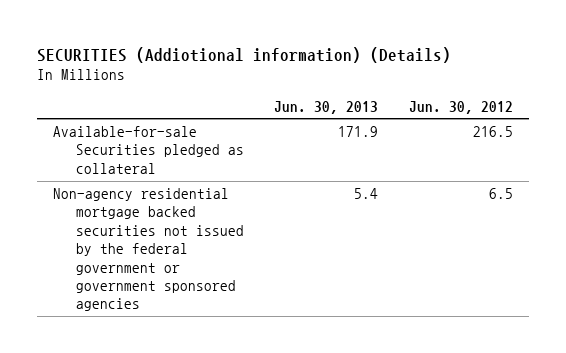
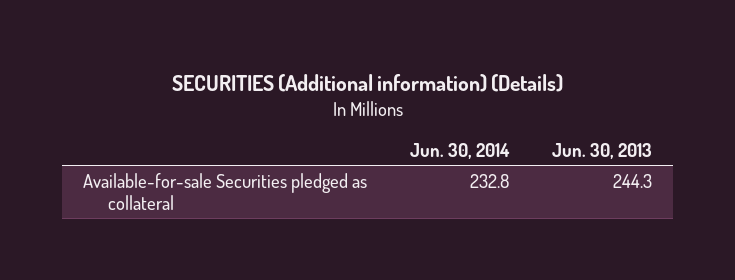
- SECURITIES (Addiotional information) (Details)
+ SECURITIES (Additional information) (Details)
- | Jun. 30, 2013 | Jun. 30, 2012
+ | Jun. 30, 2014 | Jun. 30, 2013
- Available-for-sale Securities pledged as collateral | 171.9 | 216.5
- Non-agency residential mortgage backed securities not issued by the federal government or government sponsored agencies | 5.4 | 6.5
+ Available-for-sale Securities pledged as collateral | 232.8 | 244.3

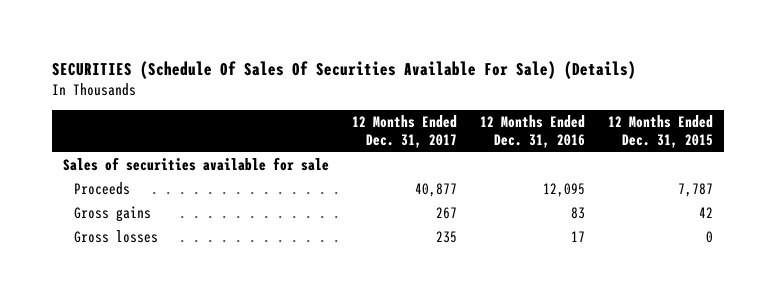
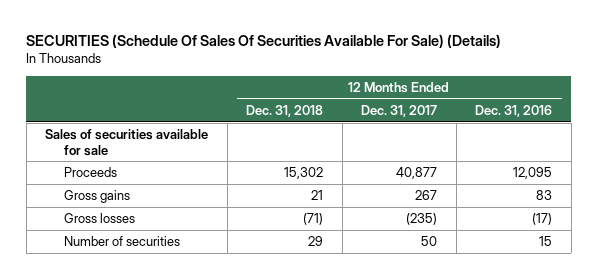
- | 12 Months Ended Dec. 31, 2017 | 12 Months Ended Dec. 31, 2016 | 12 Months Ended Dec. 31, 2015
+ | 12 Months Ended Dec. 31, 2018 | 12 Months Ended Dec. 31, 2017 | 12 Months Ended Dec. 31, 2016
- Gross losses | 235 | 17 | 0
+ Gross losses | (71) | (235) | (17)
+ Number of securities | 29 | 50 | 15

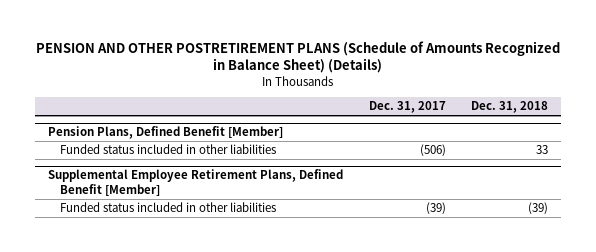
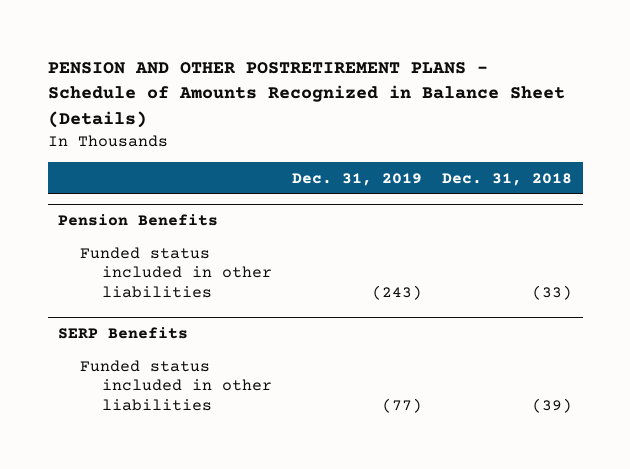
- PENSION AND OTHER POSTRETIREMENT PLANS (Schedule of Amounts Recognized in Balance Sheet) (Details)
+ PENSION AND OTHER POSTRETIREMENT PLANS - Schedule of Amounts Recognized in Balance Sheet (Details)
- | Dec. 31, 2017 | Dec. 31, 2018
+ | Dec. 31, 2019 | Dec. 31, 2018
- Pension Plans, Defined Benefit [Member]
- Funded status included in other liabilities | (506) | 33
- Supplemental Employee Retirement Plans, Defined Benefit [Member]
+ Pension Benefits
+ Funded status included in other liabilities | (243) | (33)
+ SERP Benefits

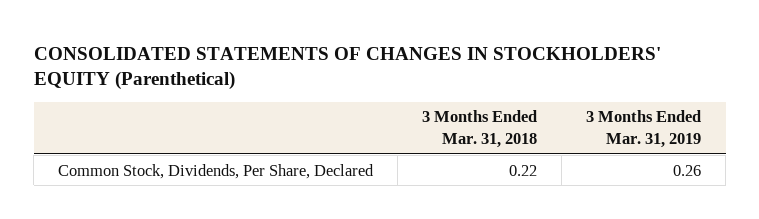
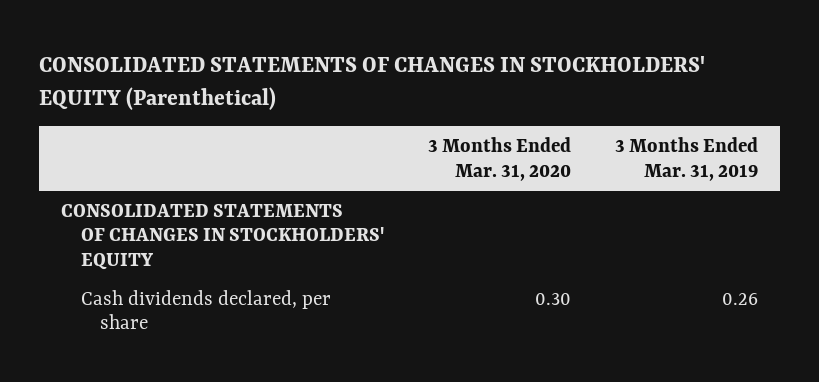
- | 3 Months Ended Mar. 31, 2018 | 3 Months Ended Mar. 31, 2019
+ | 3 Months Ended Mar. 31, 2020 | 3 Months Ended Mar. 31, 2019
- Common Stock, Dividends, Per Share, Declared | 0.22 | 0.26
+ CONSOLIDATED STATEMENTS OF CHANGES IN STOCKHOLDERS' EQUITY
+ Cash dividends declared, per share | 0.30 | 0.26

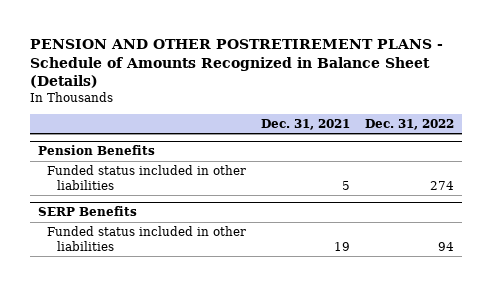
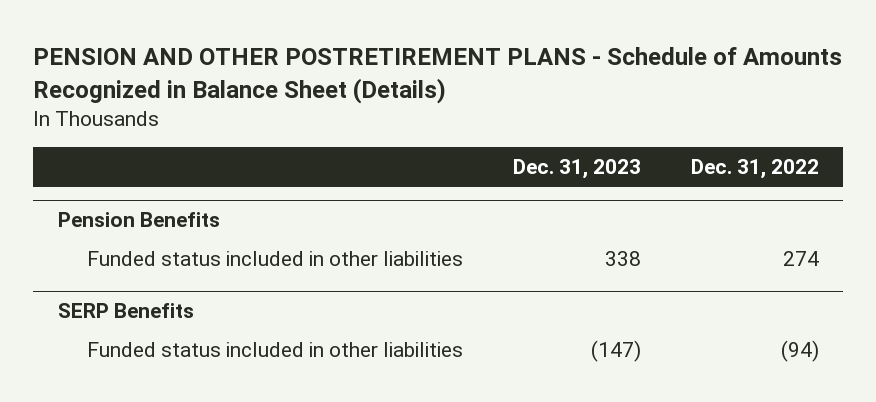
- | Dec. 31, 2021 | Dec. 31, 2022
+ | Dec. 31, 2023 | Dec. 31, 2022
@ SERP Benefits
- Funded status included in other liabilities | 19 | 94
+ Funded status included in other liabilities | (147) | (94)

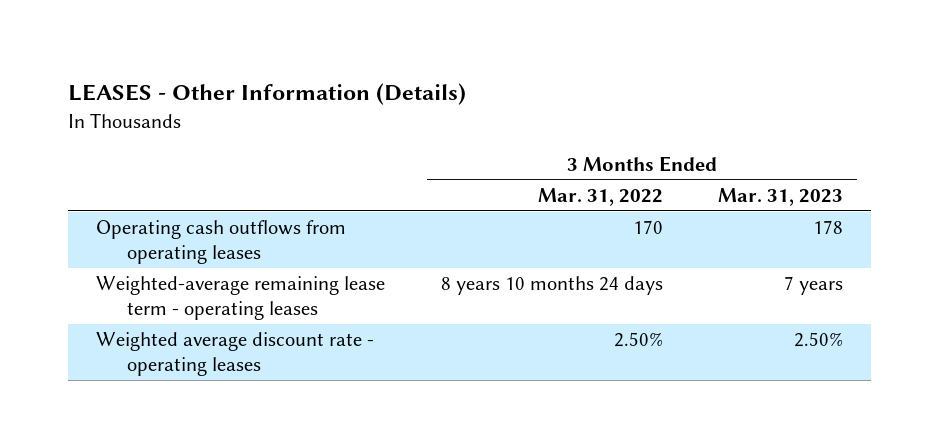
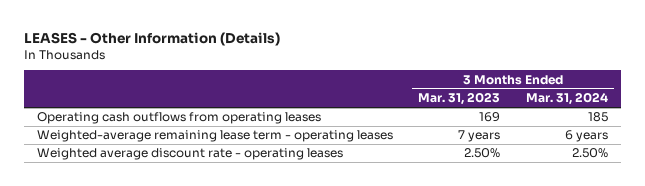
- | 3 Months Ended Mar. 31, 2022 | 3 Months Ended Mar. 31, 2023
+ | 3 Months Ended Mar. 31, 2023 | 3 Months Ended Mar. 31, 2024
- Operating cash outflows from operating leases | 170 | 178
+ Operating cash outflows from operating leases | 169 | 185

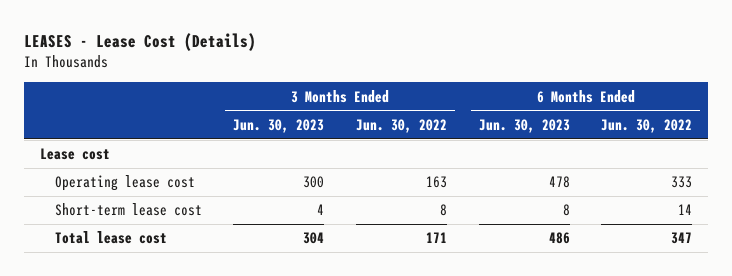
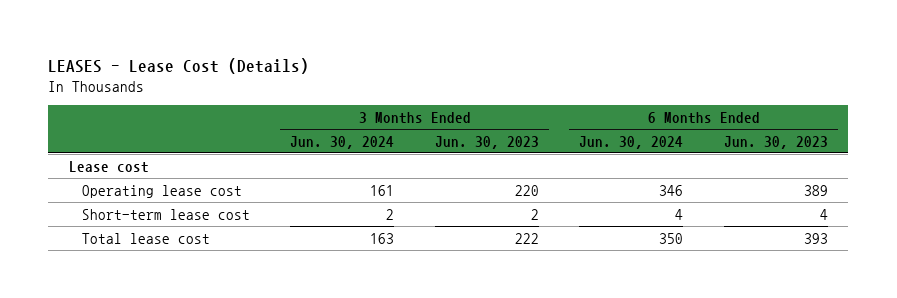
- | 3 Months Ended Jun. 30, 2023 | 3 Months Ended Jun. 30, 2022 | 6 Months Ended Jun. 30, 2023 | 6 Months Ended Jun. 30, 2022
+ | 3 Months Ended Jun. 30, 2024 | 3 Months Ended Jun. 30, 2023 | 6 Months Ended Jun. 30, 2024 | 6 Months Ended Jun. 30, 2023
- Operating lease cost | 300 | 163 | 478 | 333
- Short-term lease cost | 4 | 8 | 8 | 14
- Total lease cost | 304 | 171 | 486 | 347
+ Operating lease cost | 161 | 220 | 346 | 389
+ Short-term lease cost | 2 | 2 | 4 | 4
+ Total lease cost | 163 | 222 | 350 | 393

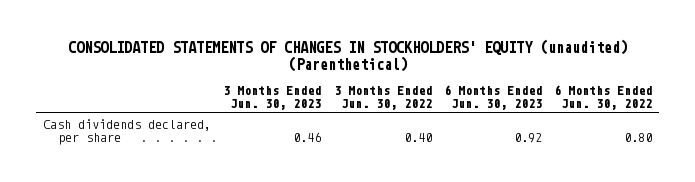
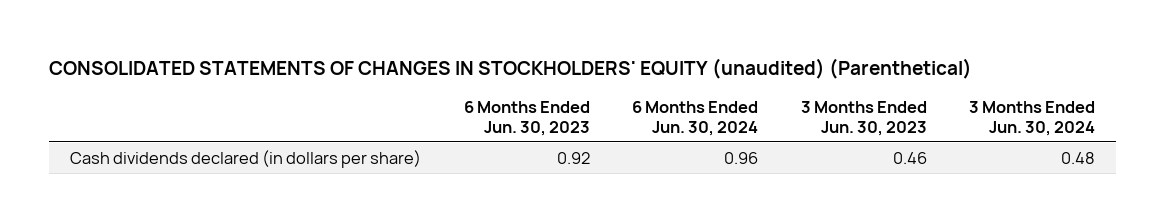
- | 3 Months Ended Jun. 30, 2023 | 3 Months Ended Jun. 30, 2022 | 6 Months Ended Jun. 30, 2023 | 6 Months Ended Jun. 30, 2022
+ | 6 Months Ended Jun. 30, 2023 | 6 Months Ended Jun. 30, 2024 | 3 Months Ended Jun. 30, 2023 | 3 Months Ended Jun. 30, 2024
- Cash dividends declared, per share | 0.46 | 0.40 | 0.92 | 0.80
+ Cash dividends declared (in dollars per share) | 0.92 | 0.96 | 0.46 | 0.48

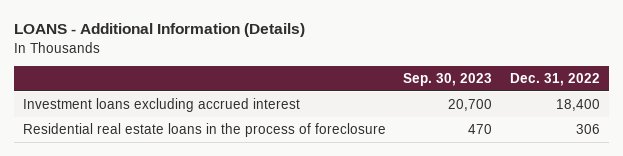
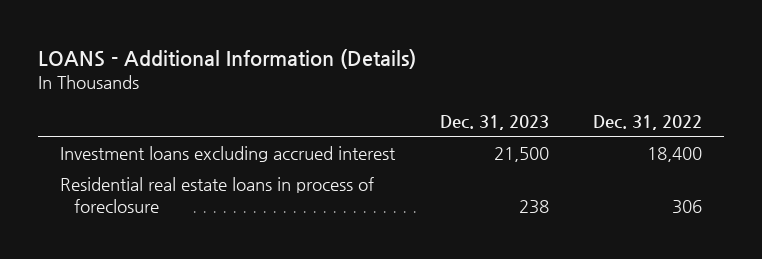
- | Sep. 30, 2023 | Dec. 31, 2022
+ | Dec. 31, 2023 | Dec. 31, 2022
- Residential real estate loans in the process of foreclosure | 470 | 306
+ Residential real estate loans in process of foreclosure | 238 | 306

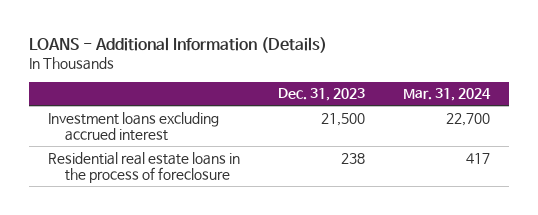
- | Dec. 31, 2023 | Dec. 31, 2022
+ | Dec. 31, 2023 | Mar. 31, 2024
- Residential real estate loans in process of foreclosure | 238 | 306
+ Residential real estate loans in the process of foreclosure | 238 | 417

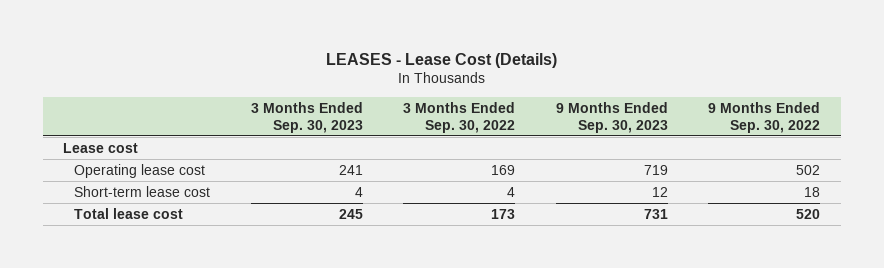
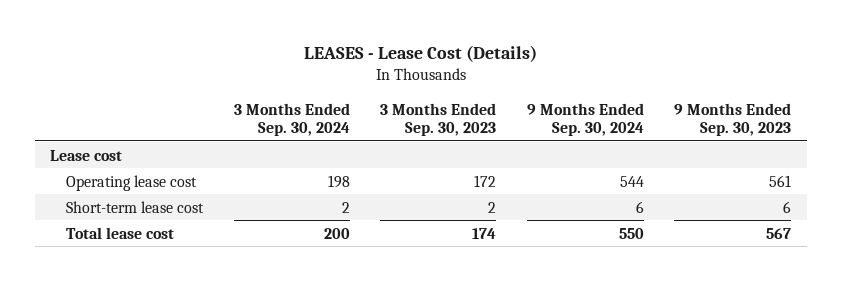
- | 3 Months Ended Sep. 30, 2023 | 3 Months Ended Sep. 30, 2022 | 9 Months Ended Sep. 30, 2023 | 9 Months Ended Sep. 30, 2022
+ | 3 Months Ended Sep. 30, 2024 | 3 Months Ended Sep. 30, 2023 | 9 Months Ended Sep. 30, 2024 | 9 Months Ended Sep. 30, 2023
- Operating lease cost | 241 | 169 | 719 | 502
- Short-term lease cost | 4 | 4 | 12 | 18
- Total lease cost | 245 | 173 | 731 | 520
+ Operating lease cost | 198 | 172 | 544 | 561
+ Short-term lease cost | 2 | 2 | 6 | 6
+ Total lease cost | 200 | 174 | 550 | 567

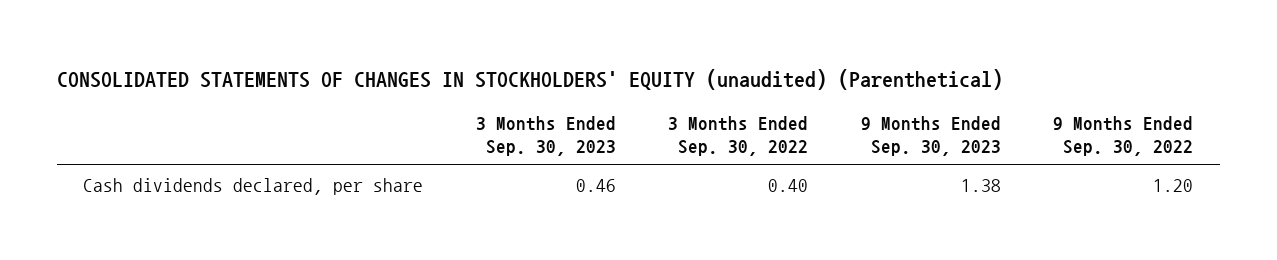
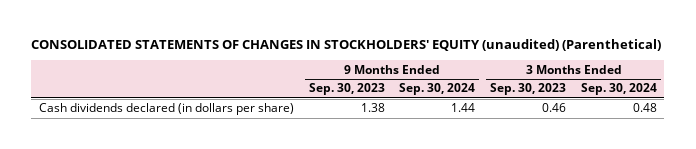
- | 3 Months Ended Sep. 30, 2023 | 3 Months Ended Sep. 30, 2022 | 9 Months Ended Sep. 30, 2023 | 9 Months Ended Sep. 30, 2022
+ | 9 Months Ended Sep. 30, 2023 | 9 Months Ended Sep. 30, 2024 | 3 Months Ended Sep. 30, 2023 | 3 Months Ended Sep. 30, 2024
- Cash dividends declared, per share | 0.46 | 0.40 | 1.38 | 1.20
+ Cash dividends declared (in dollars per share) | 1.38 | 1.44 | 0.46 | 0.48

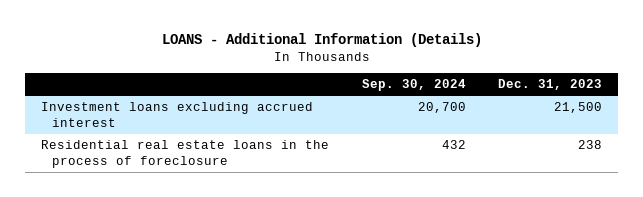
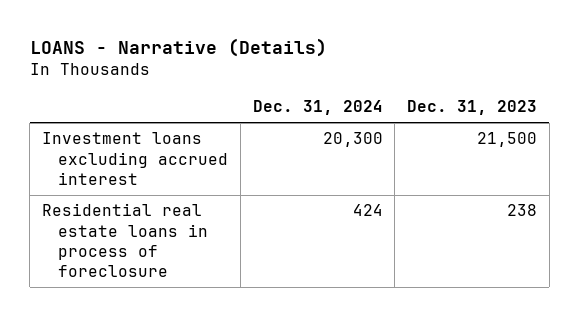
- LOANS - Additional Information (Details)
+ LOANS - Narrative (Details)
- | Sep. 30, 2024 | Dec. 31, 2023
+ | Dec. 31, 2024 | Dec. 31, 2023
- Residential real estate loans in the process of foreclosure | 432 | 238
+ Residential real estate loans in process of foreclosure | 424 | 238

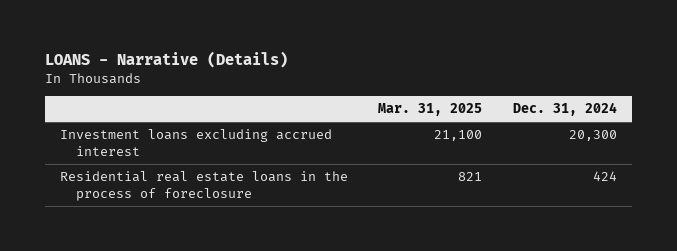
- | Dec. 31, 2024 | Dec. 31, 2023
+ | Mar. 31, 2025 | Dec. 31, 2024
- Residential real estate loans in process of foreclosure | 424 | 238
+ Residential real estate loans in the process of foreclosure | 821 | 424

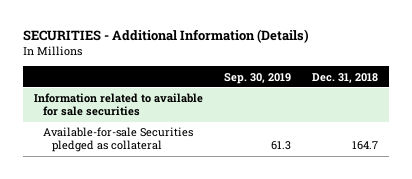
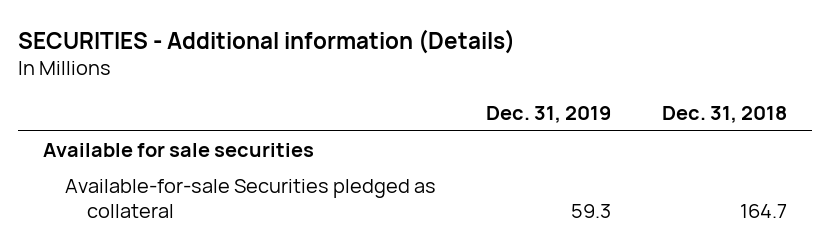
- SECURITIES - Additional Information (Details)
+ SECURITIES - Additional information (Details)
- | Sep. 30, 2019 | Dec. 31, 2018
+ | Dec. 31, 2019 | Dec. 31, 2018
- Information related to available for sale securities
+ Available for sale securities

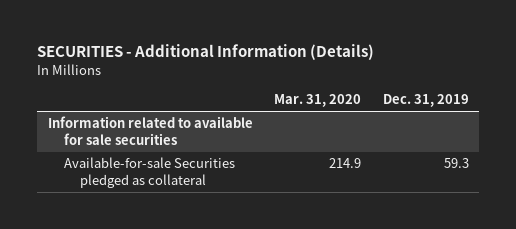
- SECURITIES - Additional information (Details)
+ SECURITIES - Additional Information (Details)
- | Dec. 31, 2019 | Dec. 31, 2018
+ | Mar. 31, 2020 | Dec. 31, 2019
- Available for sale securities
+ Information related to available for sale securities

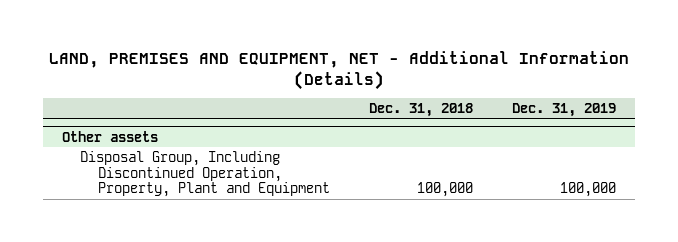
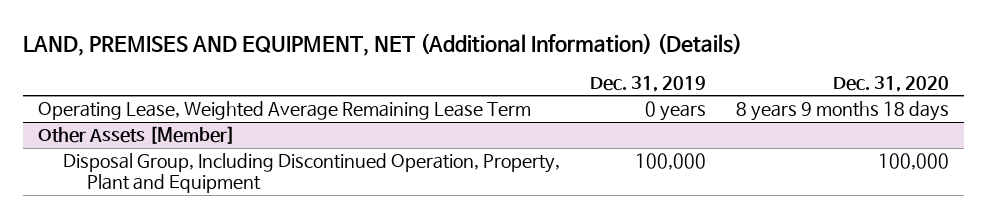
- LAND, PREMISES AND EQUIPMENT, NET - Additional Information (Details)
+ LAND, PREMISES AND EQUIPMENT, NET (Additional Information) (Details)
- | Dec. 31, 2018 | Dec. 31, 2019
+ | Dec. 31, 2019 | Dec. 31, 2020
- Other assets
+ Operating Lease, Weighted Average Remaining Lease Term | 0 years | 8 years 9 months 18 days
+ Other Assets [Member]

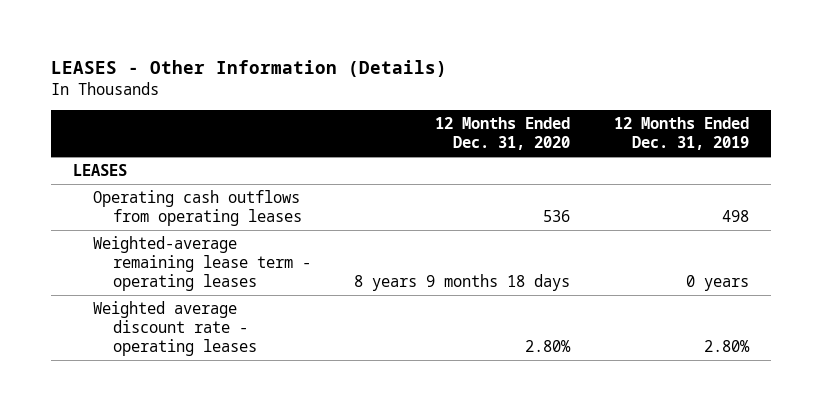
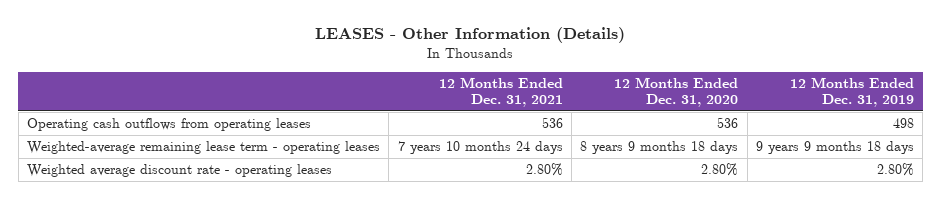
- | 12 Months Ended Dec. 31, 2020 | 12 Months Ended Dec. 31, 2019
+ | 12 Months Ended Dec. 31, 2021 | 12 Months Ended Dec. 31, 2020 | 12 Months Ended Dec. 31, 2019
- LEASES
- Weighted-average remaining lease term - operating leases | 8 years 9 months 18 days | 0 years
+ Weighted-average remaining lease term - operating leases | 7 years 10 months 24 days | 8 years 9 months 18 days | 9 years 9 months 18 days

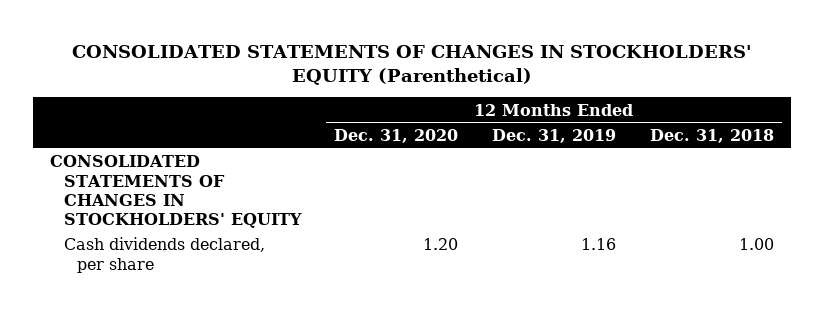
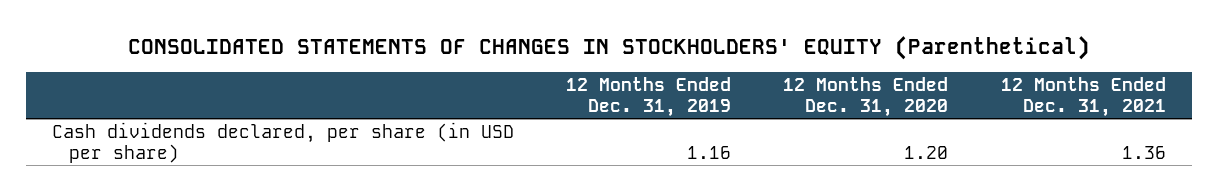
- | 12 Months Ended Dec. 31, 2020 | 12 Months Ended Dec. 31, 2019 | 12 Months Ended Dec. 31, 2018
+ | 12 Months Ended Dec. 31, 2019 | 12 Months Ended Dec. 31, 2020 | 12 Months Ended Dec. 31, 2021
- CONSOLIDATED STATEMENTS OF CHANGES IN STOCKHOLDERS' EQUITY
- Cash dividends declared, per share | 1.20 | 1.16 | 1.00
+ Cash dividends declared, per share (in USD per share) | 1.16 | 1.20 | 1.36

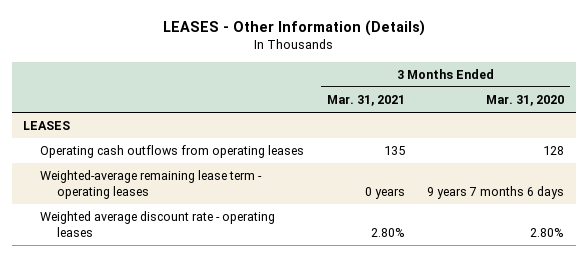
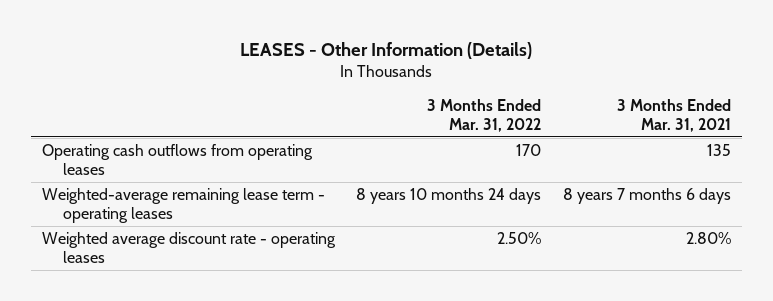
- | 3 Months Ended Mar. 31, 2021 | 3 Months Ended Mar. 31, 2020
+ | 3 Months Ended Mar. 31, 2022 | 3 Months Ended Mar. 31, 2021
- LEASES
- Weighted-average remaining lease term - operating leases | 0 years | 9 years 7 months 6 days
+ Weighted-average remaining lease term - operating leases | 8 years 10 months 24 days | 8 years 7 months 6 days

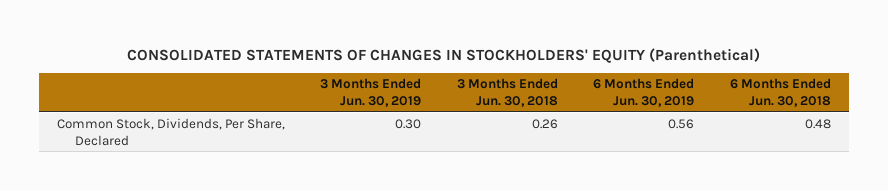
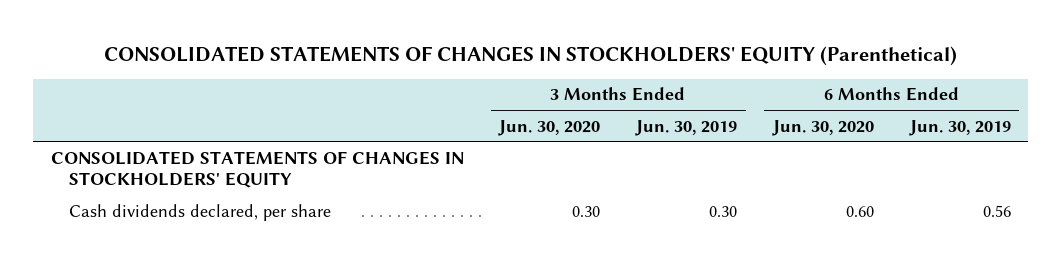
- | 3 Months Ended Jun. 30, 2019 | 3 Months Ended Jun. 30, 2018 | 6 Months Ended Jun. 30, 2019 | 6 Months Ended Jun. 30, 2018
+ | 3 Months Ended Jun. 30, 2020 | 3 Months Ended Jun. 30, 2019 | 6 Months Ended Jun. 30, 2020 | 6 Months Ended Jun. 30, 2019
- Common Stock, Dividends, Per Share, Declared | 0.30 | 0.26 | 0.56 | 0.48
+ CONSOLIDATED STATEMENTS OF CHANGES IN STOCKHOLDERS' EQUITY
+ Cash dividends declared, per share | 0.30 | 0.30 | 0.60 | 0.56

